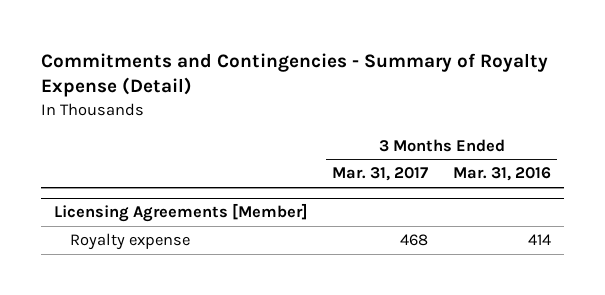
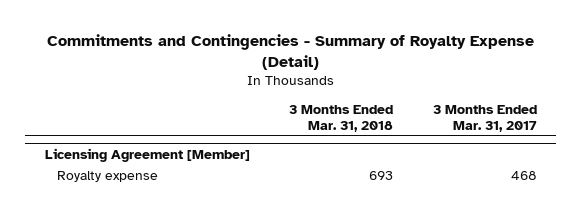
- | 3 Months Ended Mar. 31, 2017 | 3 Months Ended Mar. 31, 2016
+ | 3 Months Ended Mar. 31, 2018 | 3 Months Ended Mar. 31, 2017
- Licensing Agreements [Member]
+ Licensing Agreement [Member]

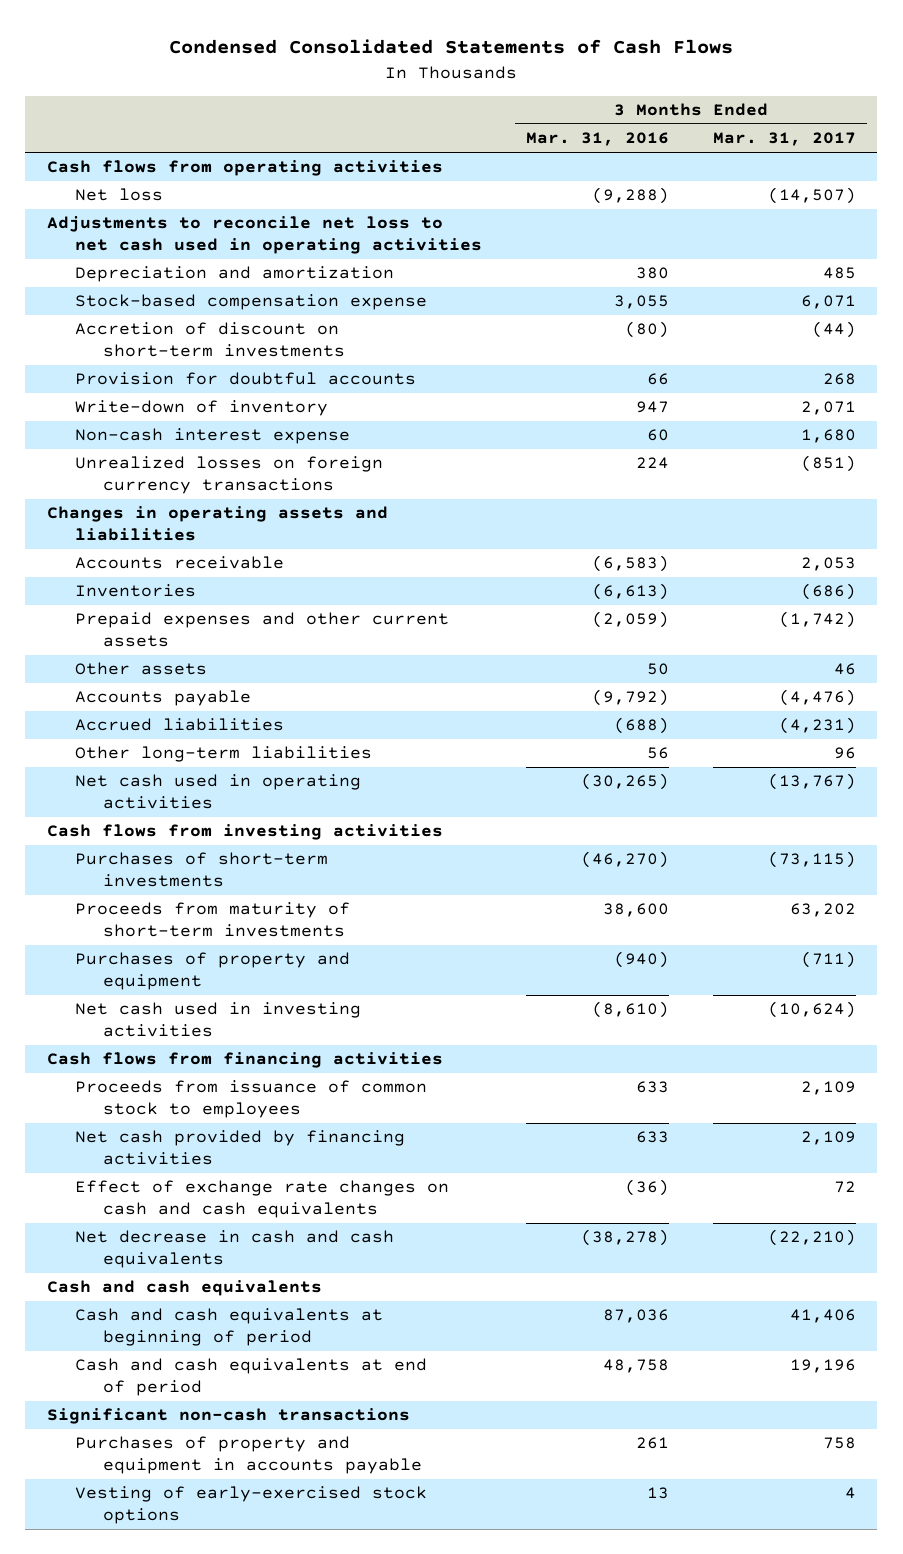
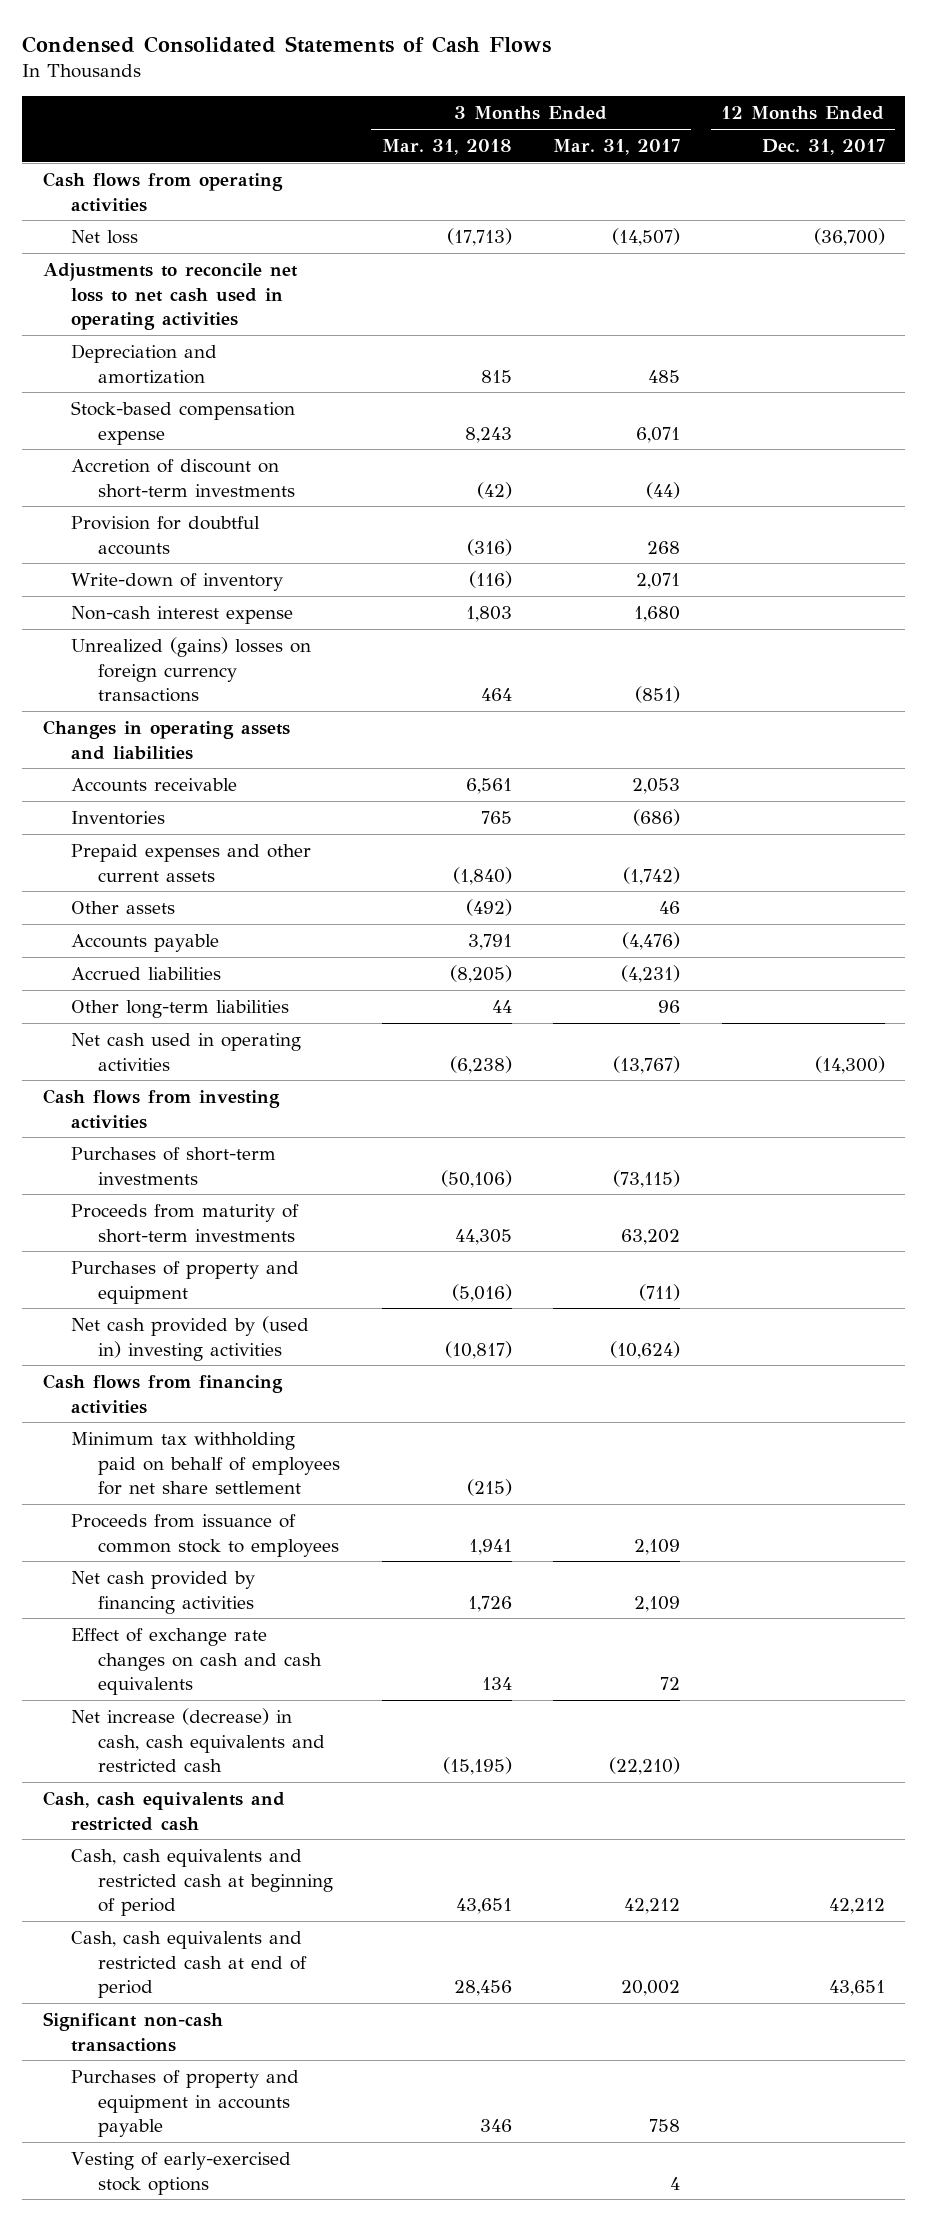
- | 3 Months Ended Mar. 31, 2016 | 3 Months Ended Mar. 31, 2017
+ | 3 Months Ended Mar. 31, 2018 | 3 Months Ended Mar. 31, 2017 | 12 Months Ended Dec. 31, 2017
- Unrealized losses on foreign currency transactions | 224 | (851)
+ Unrealized (gains) losses on foreign currency transactions | 464 | (851) |
- Net cash used in investing activities | (8,610) | (10,624)
+ Net cash provided by (used in) investing activities | (10,817) | (10,624) |
+ Minimum tax withholding paid on behalf of employees for net share settlement | (215) | |
- Net decrease in cash and cash equivalents | (38,278) | (22,210)
- Cash and cash equivalents
- Cash and cash equivalents at beginning of period | 87,036 | 41,406
- Cash and cash equivalents at end of period | 48,758 | 19,196
+ Net increase (decrease) in cash, cash equivalents and restricted cash | (15,195) | (22,210) |
+ Cash, cash equivalents and restricted cash
+ Cash, cash equivalents and restricted cash at beginning of period | 43,651 | 42,212 | 42,212
+ Cash, cash equivalents and restricted cash at end of period | 28,456 | 20,002 | 43,651

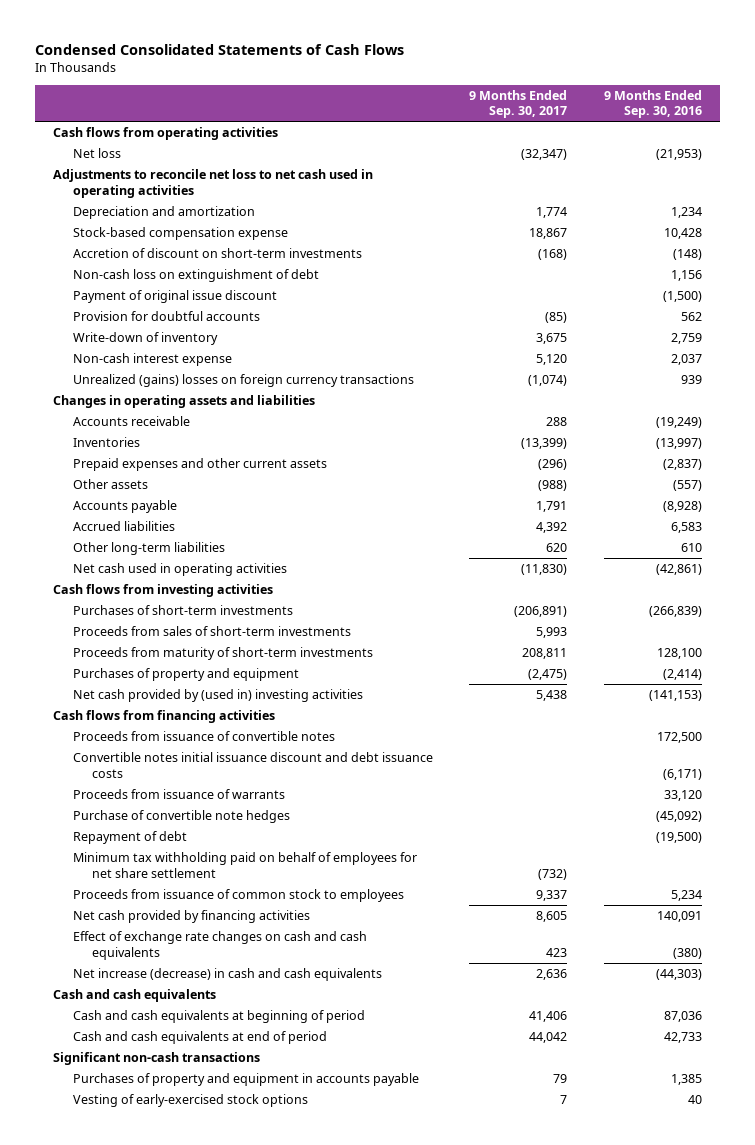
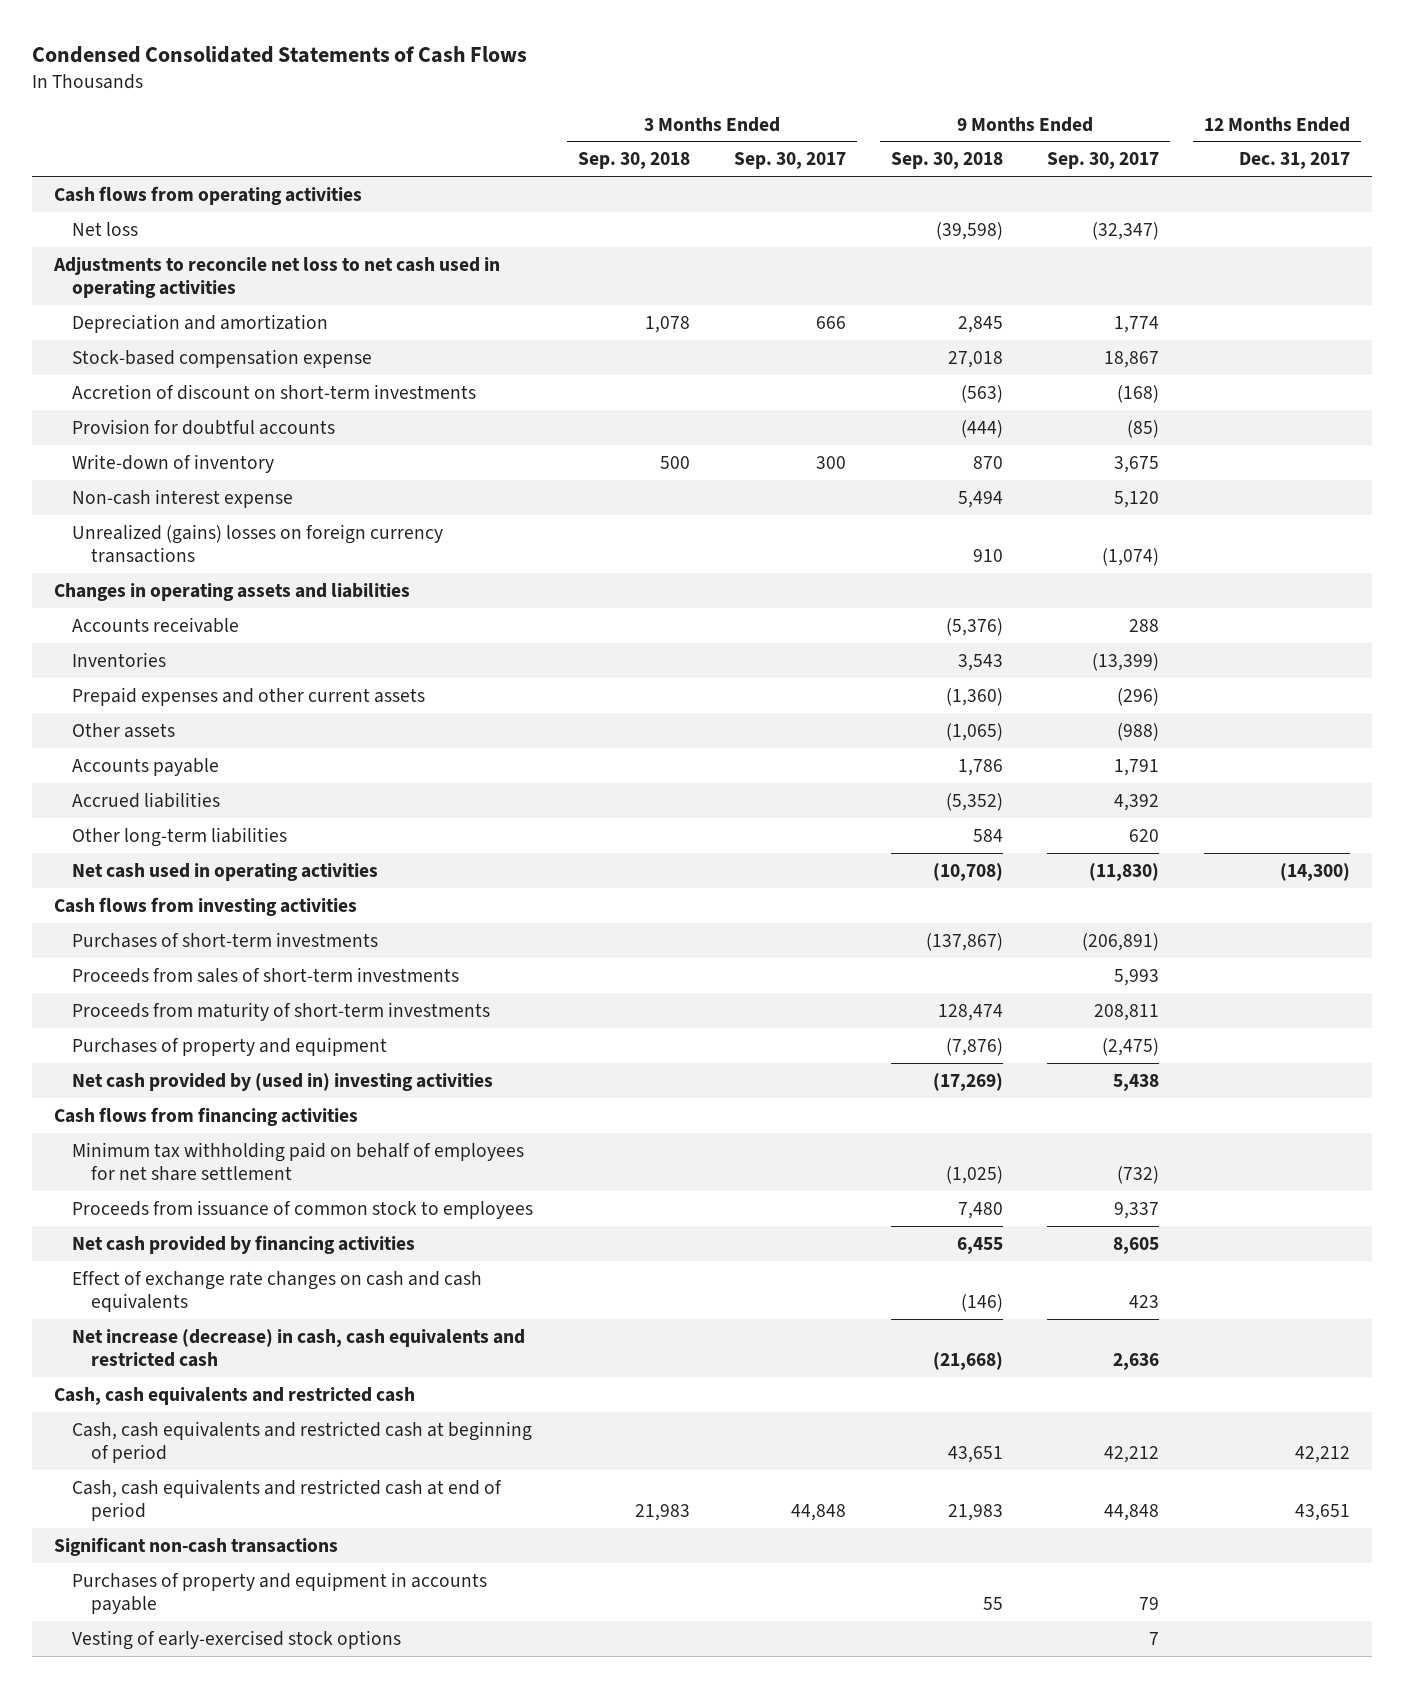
- | 9 Months Ended Sep. 30, 2017 | 9 Months Ended Sep. 30, 2016
+ | 3 Months Ended Sep. 30, 2018 | 3 Months Ended Sep. 30, 2017 | 9 Months Ended Sep. 30, 2018 | 9 Months Ended Sep. 30, 2017 | 12 Months Ended Dec. 31, 2017
- Non-cash loss on extinguishment of debt | | 1,156
- Payment of original issue discount | | (1,500)
- Proceeds from issuance of convertible notes | | 172,500
- Convertible notes initial issuance discount and debt issuance costs | | (6,171)
- Proceeds from issuance of warrants | | 33,120
- Purchase of convertible note hedges | | (45,092)
- Repayment of debt | | (19,500)
- Net increase (decrease) in cash and cash equivalents | 2,636 | (44,303)
- Cash and cash equivalents
- Cash and cash equivalents at beginning of period | 41,406 | 87,036
- Cash and cash equivalents at end of period | 44,042 | 42,733
+ Net increase (decrease) in cash, cash equivalents and restricted cash | | | (21,668) | 2,636 |
+ Cash, cash equivalents and restricted cash
+ Cash, cash equivalents and restricted cash at beginning of period | | | 43,651 | 42,212 | 42,212
+ Cash, cash equivalents and restricted cash at end of period | 21,983 | 44,848 | 21,983 | 44,848 | 43,651

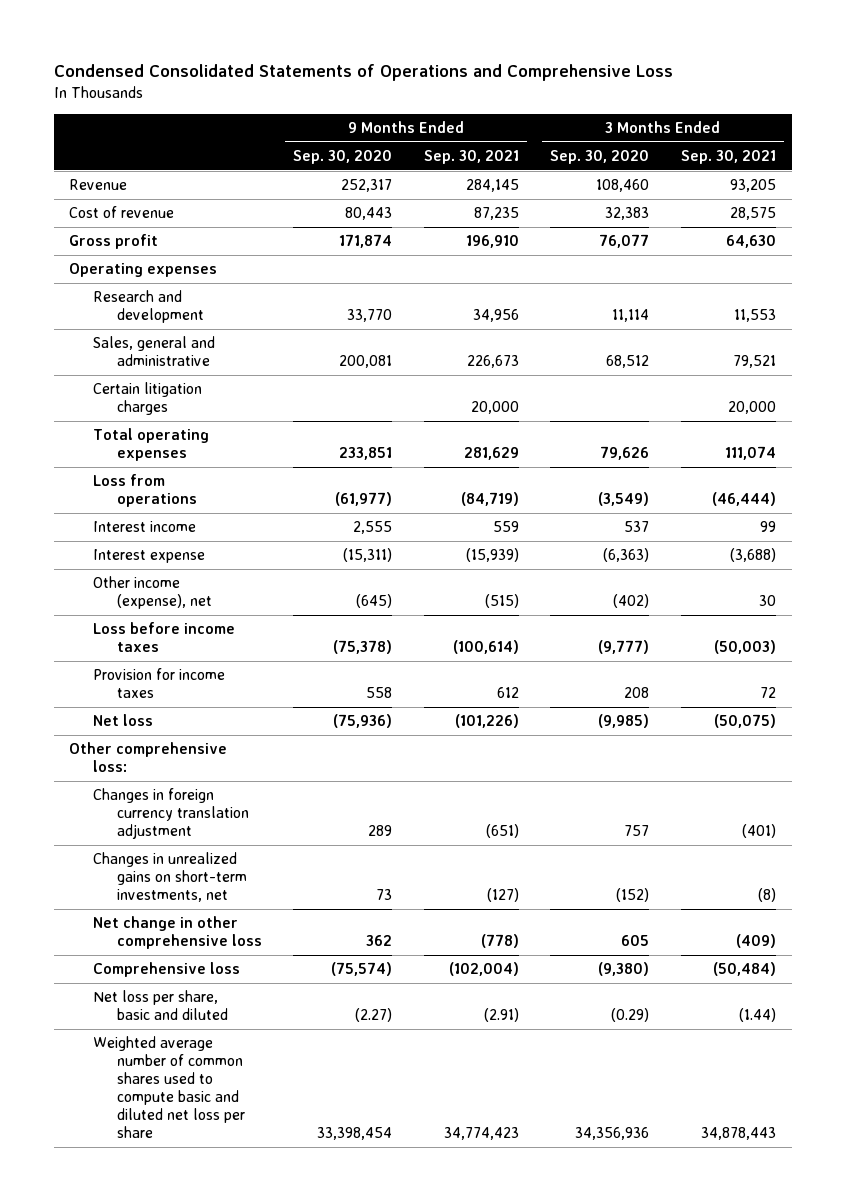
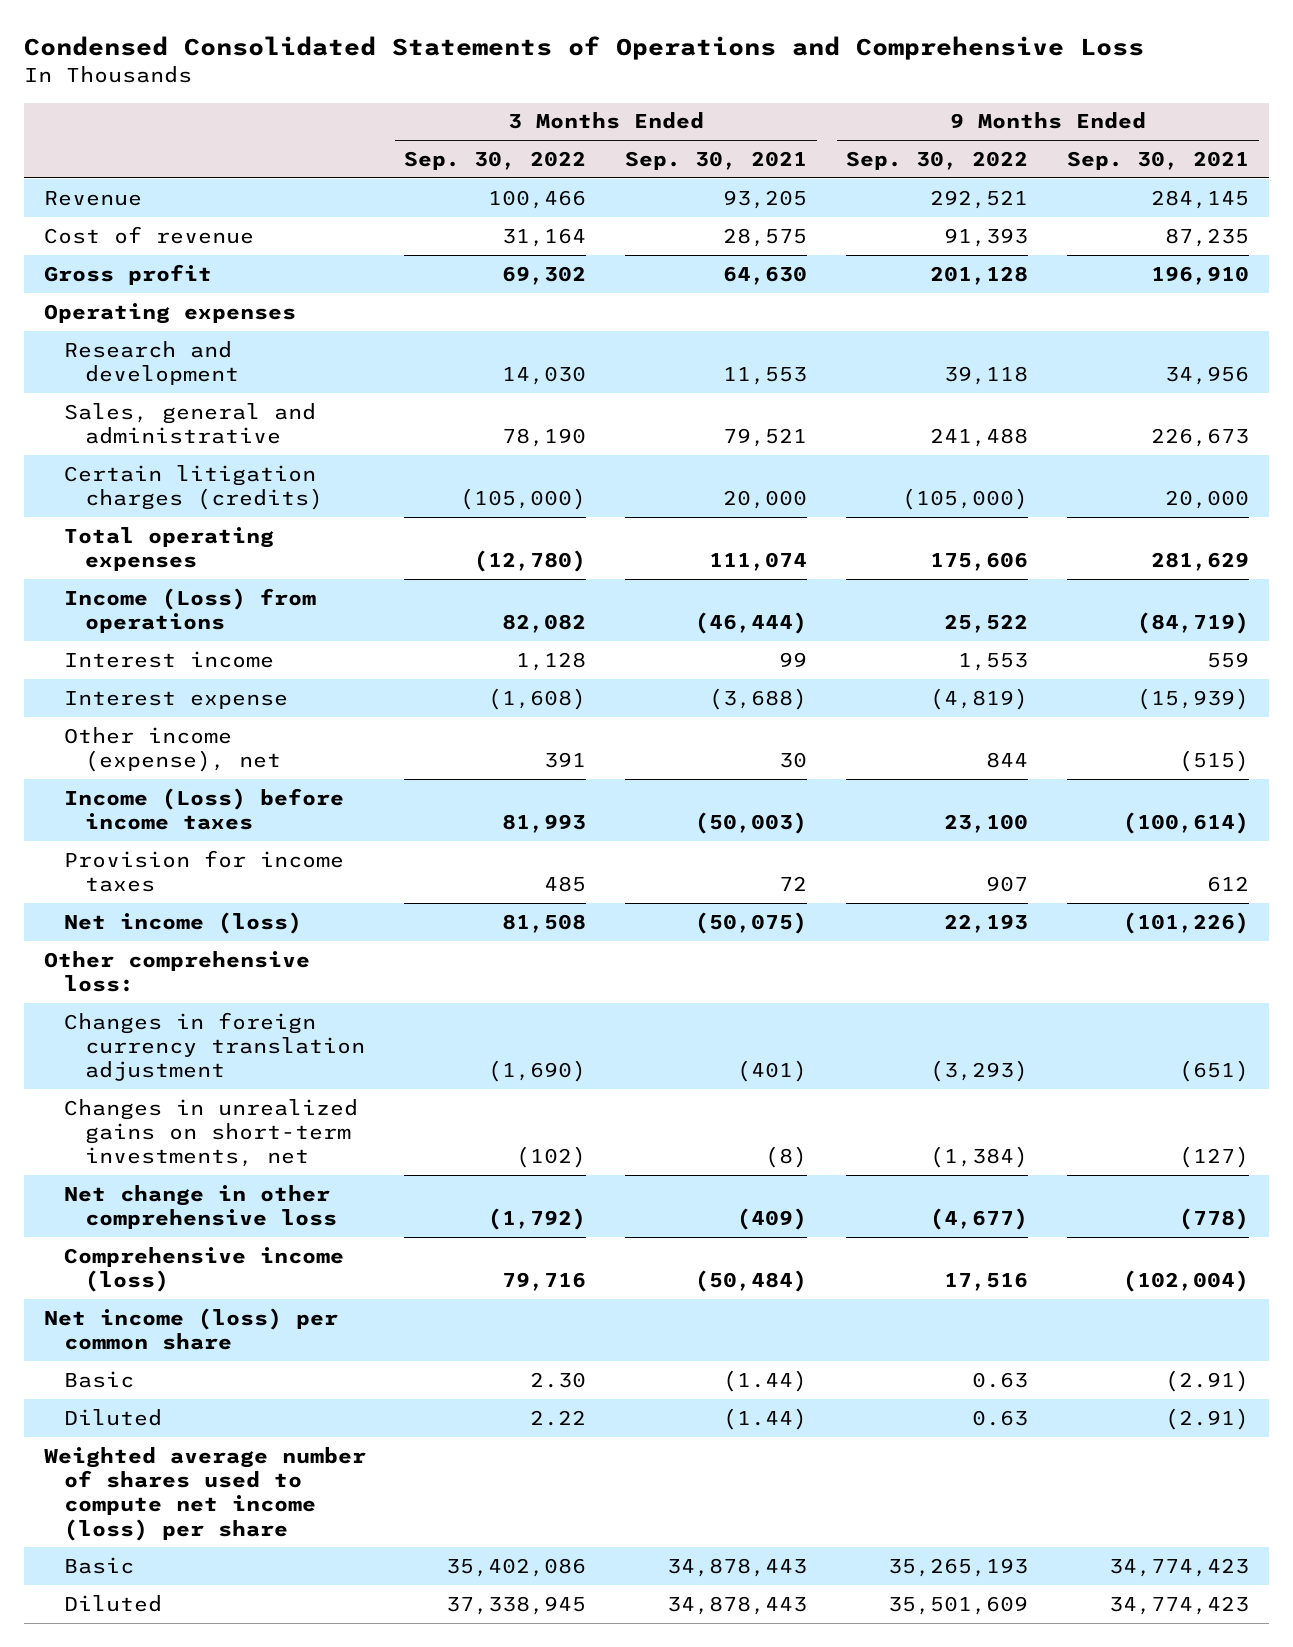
- | 9 Months Ended Sep. 30, 2020 | 9 Months Ended Sep. 30, 2021 | 3 Months Ended Sep. 30, 2020 | 3 Months Ended Sep. 30, 2021
+ | 3 Months Ended Sep. 30, 2022 | 3 Months Ended Sep. 30, 2021 | 9 Months Ended Sep. 30, 2022 | 9 Months Ended Sep. 30, 2021
- Certain litigation charges | | 20,000 | | 20,000
+ Certain litigation charges (credits) | (105,000) | 20,000 | (105,000) | 20,000
- Loss from operations | (61,977) | (84,719) | (3,549) | (46,444)
+ Income (Loss) from operations | 82,082 | (46,444) | 25,522 | (84,719)
- Loss before income taxes | (75,378) | (100,614) | (9,777) | (50,003)
+ Income (Loss) before income taxes | 81,993 | (50,003) | 23,100 | (100,614)
- Net loss | (75,936) | (101,226) | (9,985) | (50,075)
+ Net income (loss) | 81,508 | (50,075) | 22,193 | (101,226)
- Comprehensive loss | (75,574) | (102,004) | (9,380) | (50,484)
- Net loss per share, basic and diluted | (2.27) | (2.91) | (0.29) | (1.44)
- Weighted average number of common shares used to compute basic and diluted net loss per share | 33,398,454 | 34,774,423 | 34,356,936 | 34,878,443
+ Comprehensive income (loss) | 79,716 | (50,484) | 17,516 | (102,004)
+ Net income (loss) per common share
+ Basic | 2.30 | (1.44) | 0.63 | (2.91)
+ Diluted | 2.22 | (1.44) | 0.63 | (2.91)
+ Weighted average number of shares used to compute net income (loss) per share
+ Basic | 35,402,086 | 34,878,443 | 35,265,193 | 34,774,423
+ Diluted | 37,338,945 | 34,878,443 | 35,501,609 | 34,774,423

